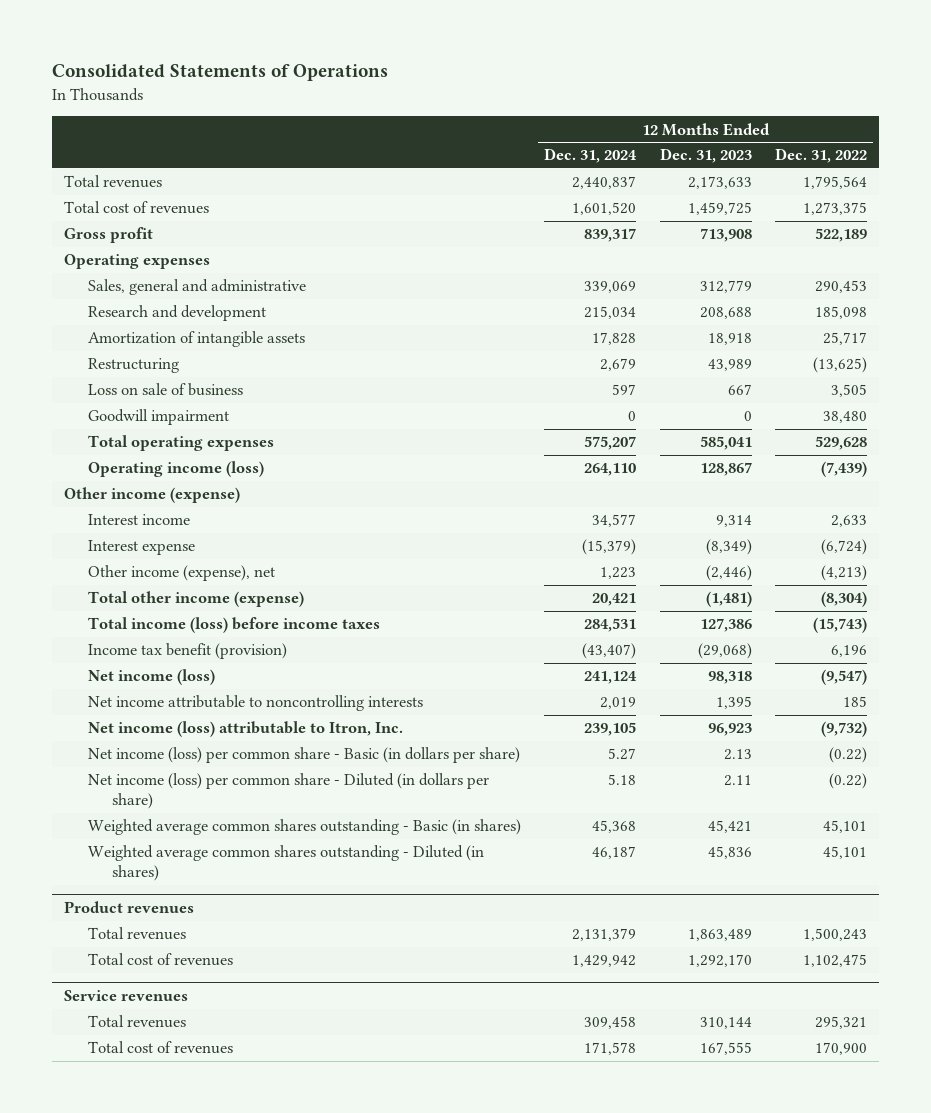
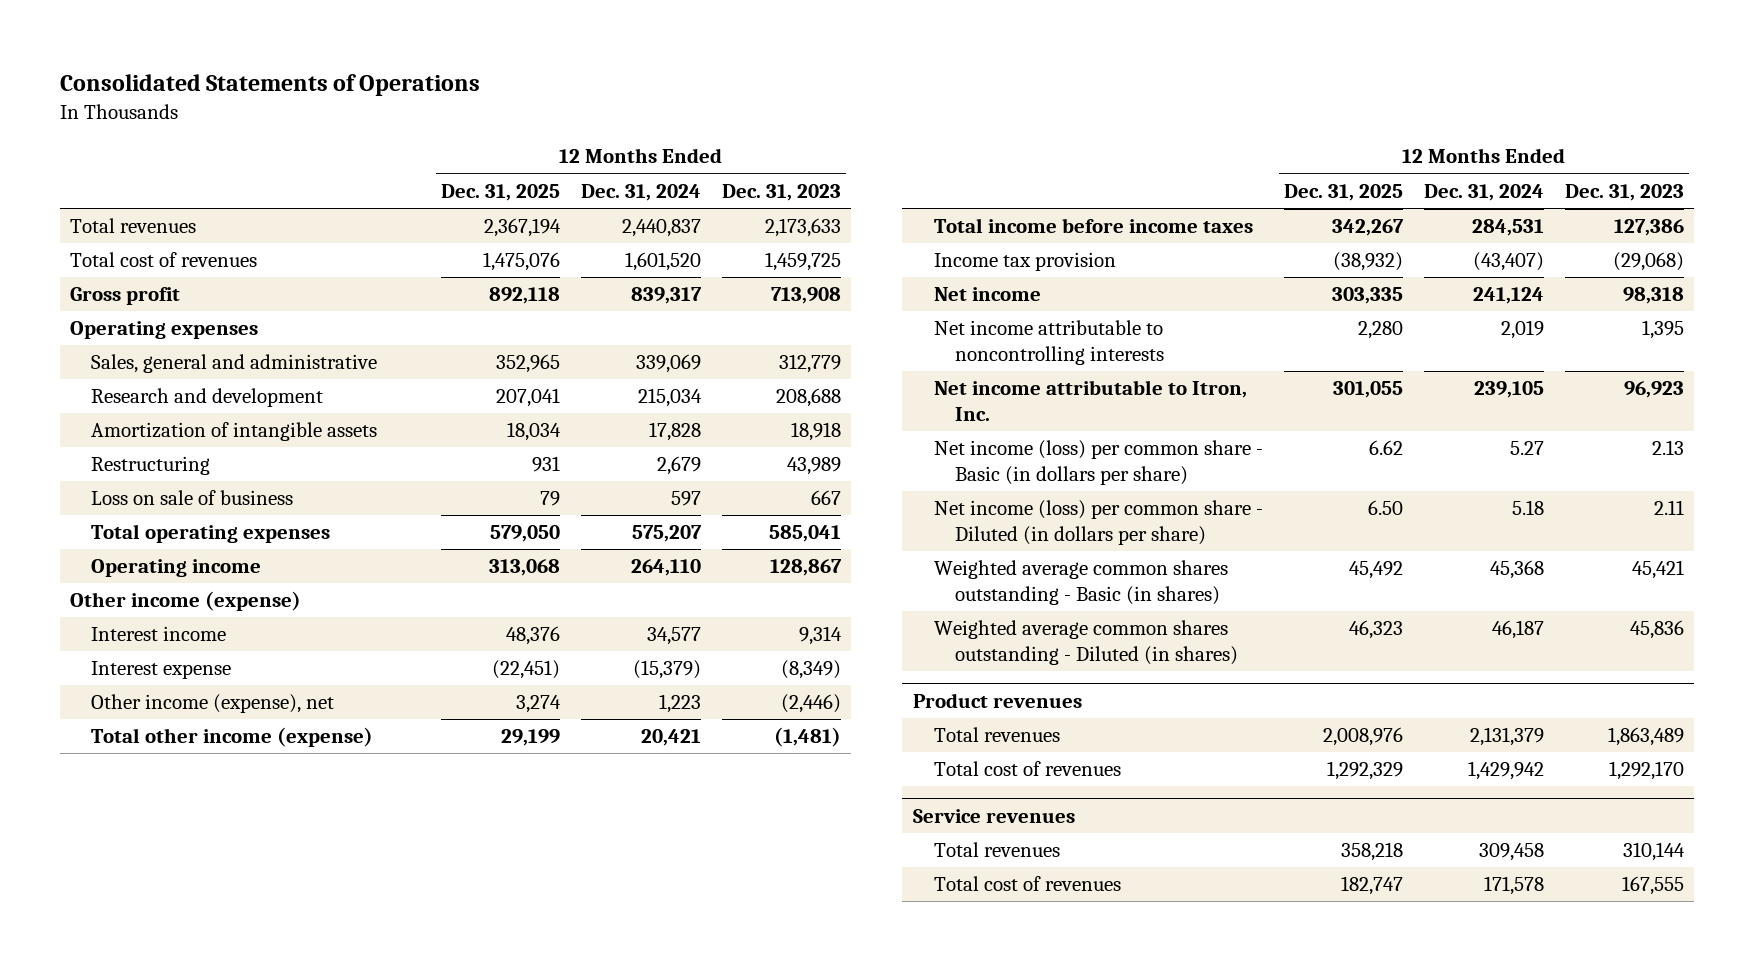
- | 12 Months Ended Dec. 31, 2024 | 12 Months Ended Dec. 31, 2023 | 12 Months Ended Dec. 31, 2022
+ | 12 Months Ended Dec. 31, 2025 | 12 Months Ended Dec. 31, 2024 | 12 Months Ended Dec. 31, 2023
- Goodwill impairment | 0 | 0 | 38,480
- Operating income (loss) | 264,110 | 128,867 | (7,439)
+ Operating income | 313,068 | 264,110 | 128,867
- Total income (loss) before income taxes | 284,531 | 127,386 | (15,743)
- Income tax benefit (provision) | (43,407) | (29,068) | 6,196
- Net income (loss) | 241,124 | 98,318 | (9,547)
+ Total income before income taxes | 342,267 | 284,531 | 127,386
+ Income tax provision | (38,932) | (43,407) | (29,068)
+ Net income | 303,335 | 241,124 | 98,318
- Net income (loss) attributable to Itron, Inc. | 239,105 | 96,923 | (9,732)
+ Net income attributable to Itron, Inc. | 301,055 | 239,105 | 96,923

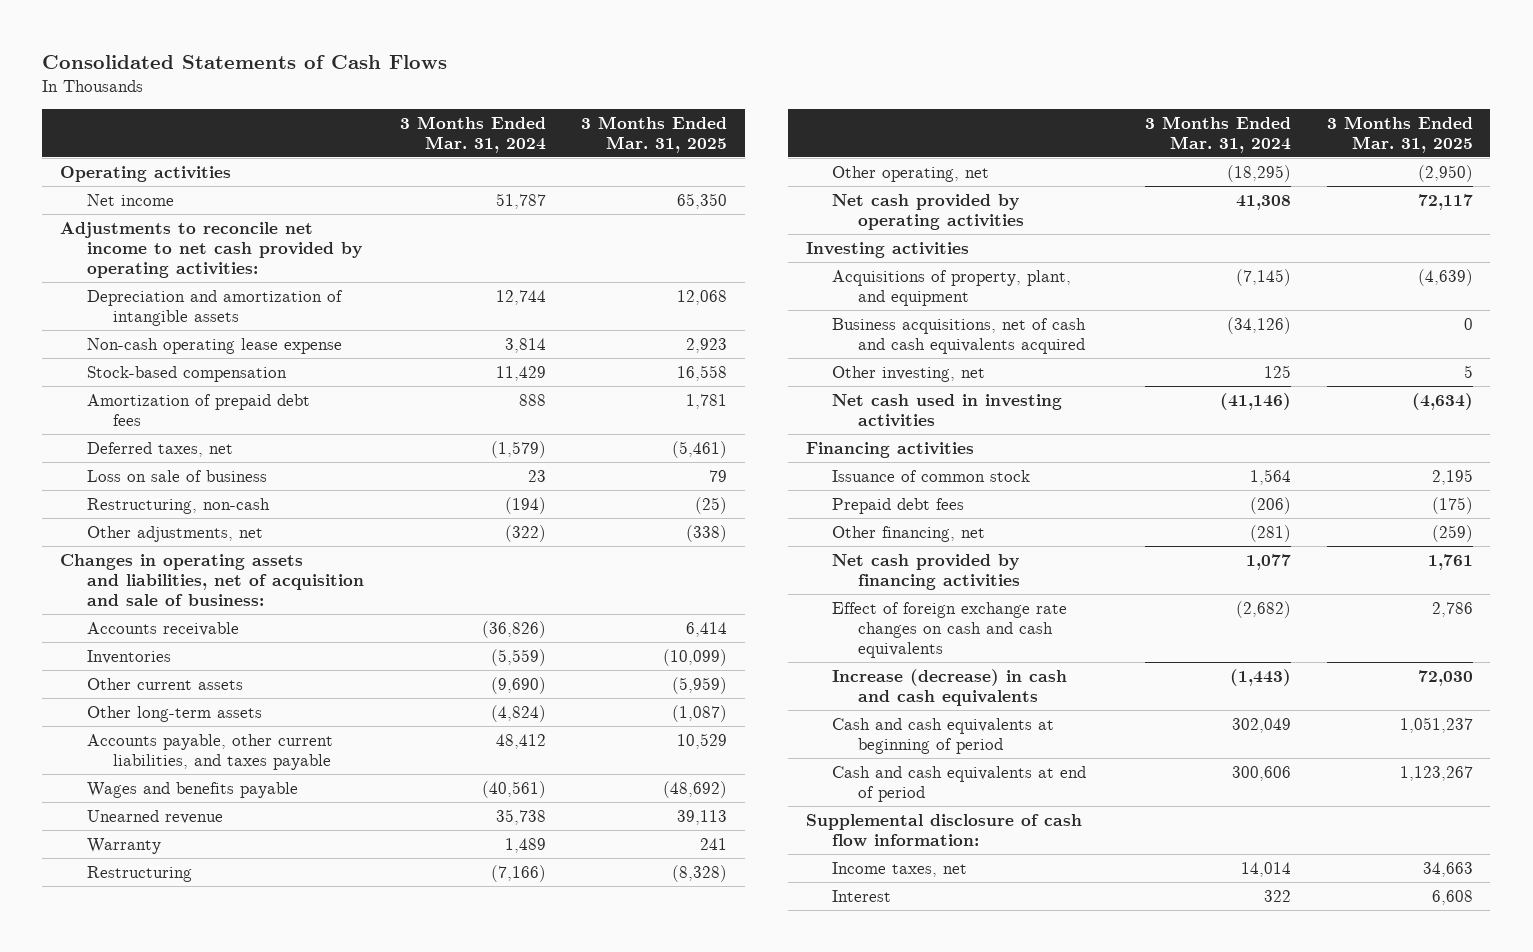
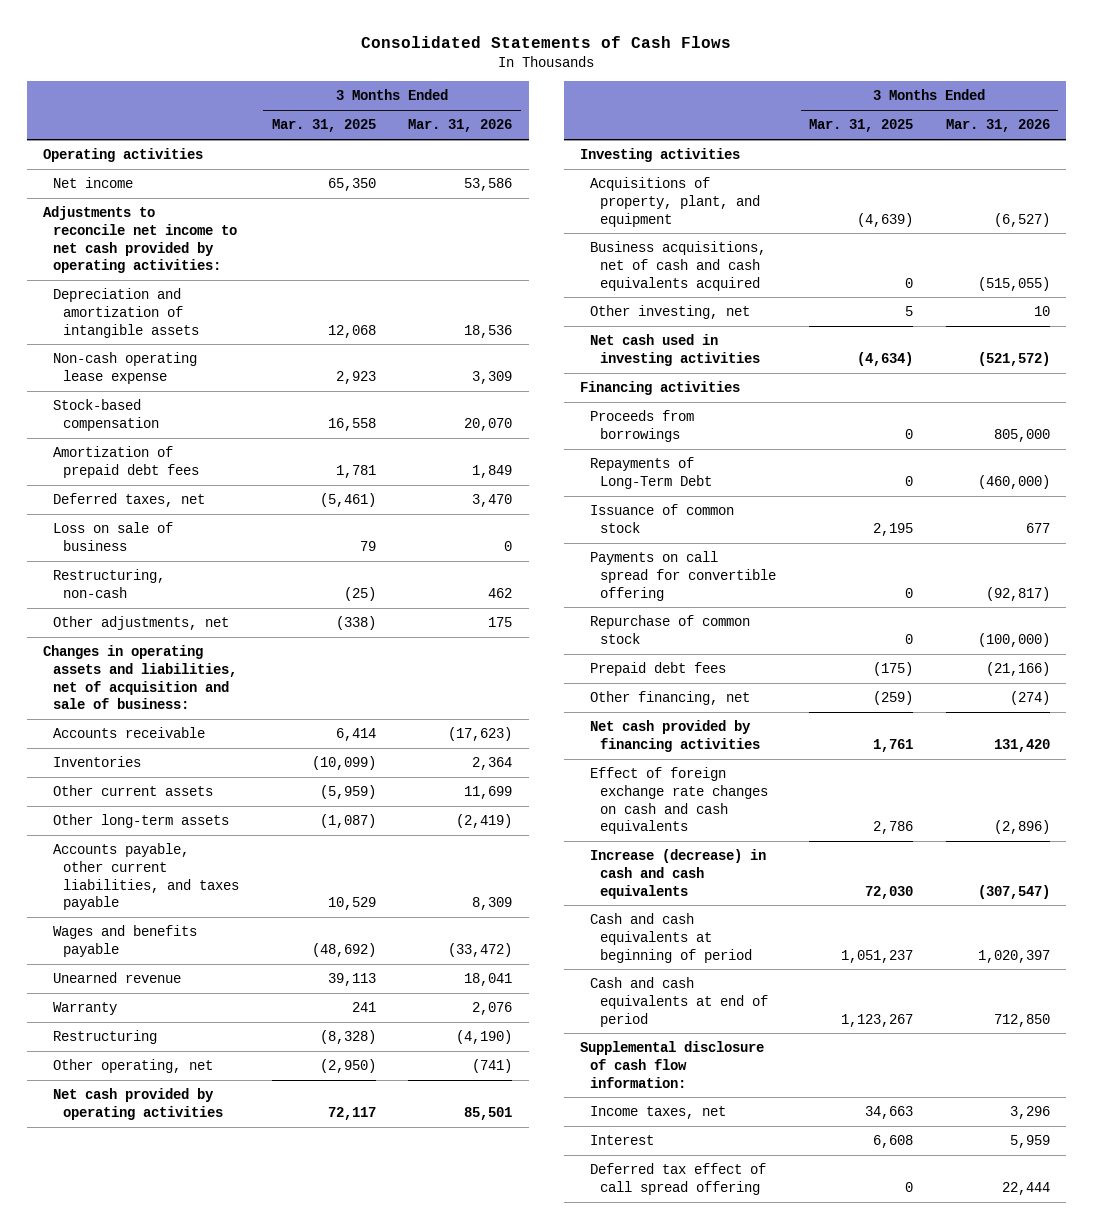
- | 3 Months Ended Mar. 31, 2024 | 3 Months Ended Mar. 31, 2025
+ | 3 Months Ended Mar. 31, 2025 | 3 Months Ended Mar. 31, 2026
+ Proceeds from borrowings | 0 | 805,000
+ Repayments of Long-Term Debt | 0 | (460,000)
+ Payments on call spread for convertible offering | 0 | (92,817)
+ Repurchase of common stock | 0 | (100,000)
+ Deferred tax effect of call spread offering | 0 | 22,444

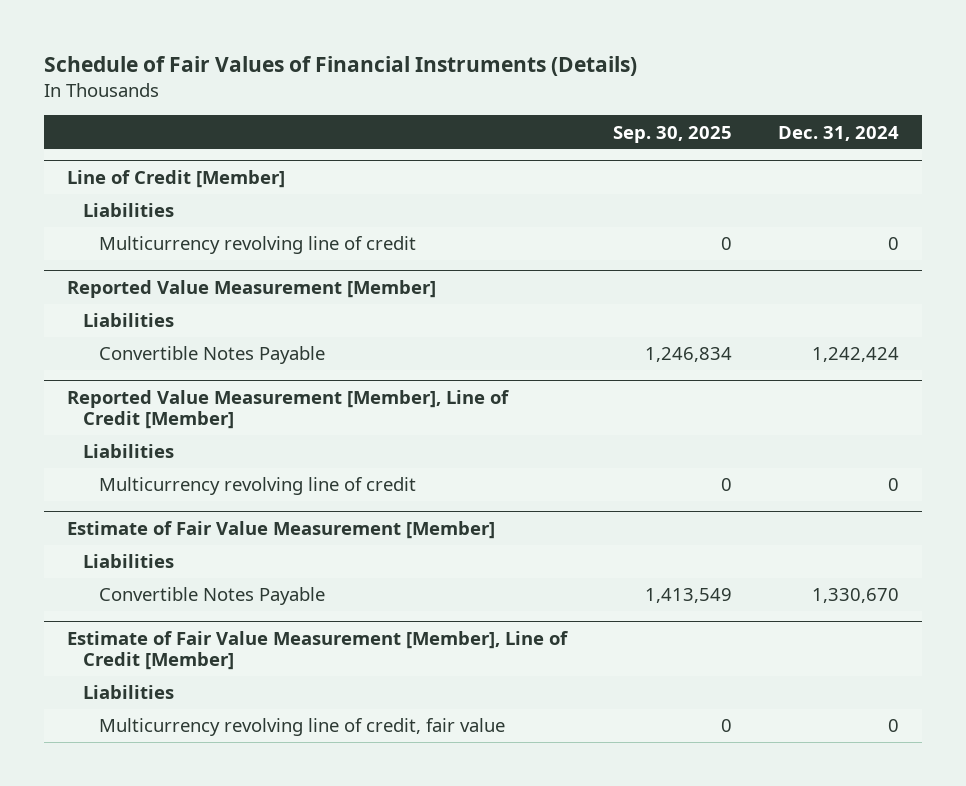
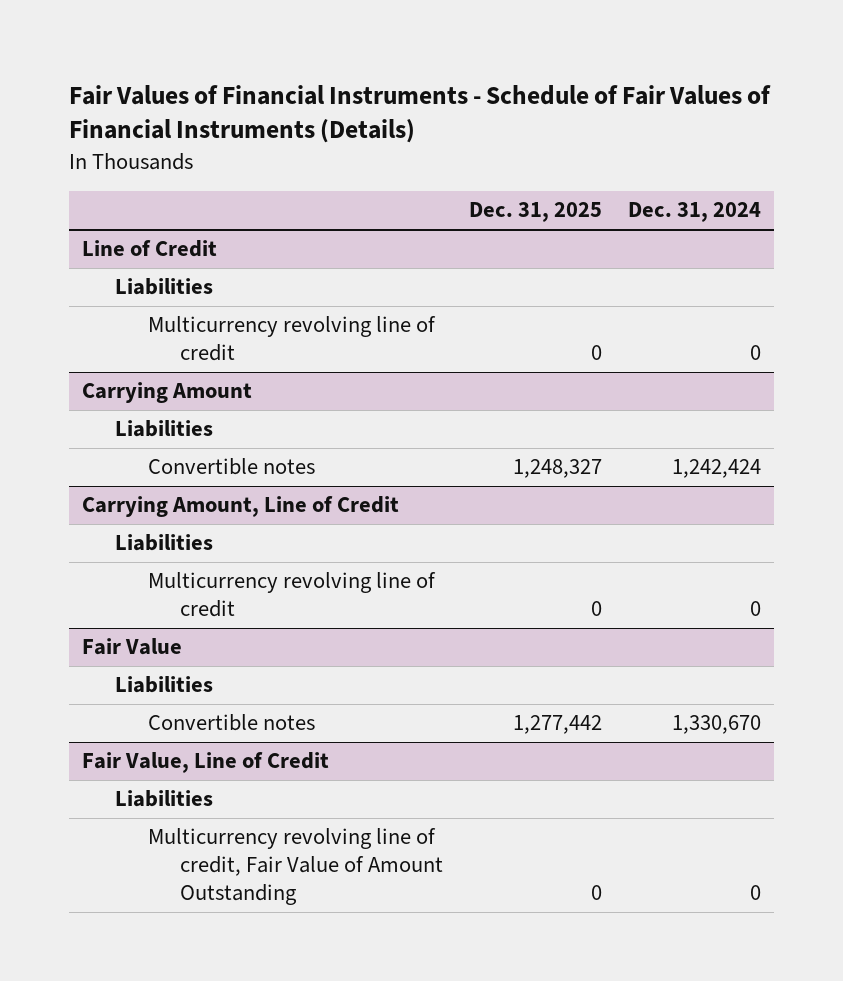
- Schedule of Fair Values of Financial Instruments (Details)
+ Fair Values of Financial Instruments - Schedule of Fair Values of Financial Instruments (Details)
- | Sep. 30, 2025 | Dec. 31, 2024
+ | Dec. 31, 2025 | Dec. 31, 2024
- Line of Credit [Member]
+ Line of Credit
- Reported Value Measurement [Member]
+ Carrying Amount
- Convertible Notes Payable | 1,246,834 | 1,242,424
- Reported Value Measurement [Member], Line of Credit [Member]
+ Convertible notes | 1,248,327 | 1,242,424
+ Carrying Amount, Line of Credit
- Estimate of Fair Value Measurement [Member]
+ Fair Value
- Convertible Notes Payable | 1,413,549 | 1,330,670
- Estimate of Fair Value Measurement [Member], Line of Credit [Member]
+ Convertible notes | 1,277,442 | 1,330,670
+ Fair Value, Line of Credit
- Multicurrency revolving line of credit, fair value | 0 | 0
+ Multicurrency revolving line of credit, Fair Value of Amount Outstanding | 0 | 0

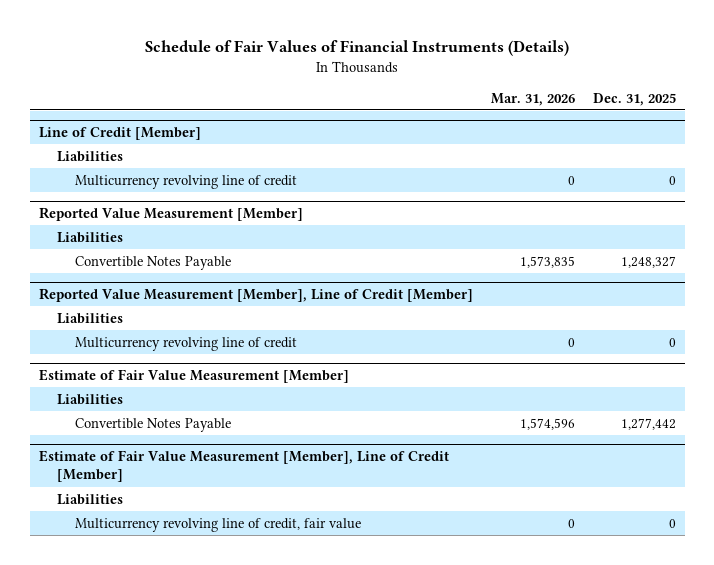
- Fair Values of Financial Instruments - Schedule of Fair Values of Financial Instruments (Details)
+ Schedule of Fair Values of Financial Instruments (Details)
- | Dec. 31, 2025 | Dec. 31, 2024
+ | Mar. 31, 2026 | Dec. 31, 2025
- Line of Credit
+ Line of Credit [Member]
- Carrying Amount
+ Reported Value Measurement [Member]
- Convertible notes | 1,248,327 | 1,242,424
- Carrying Amount, Line of Credit
+ Convertible Notes Payable | 1,573,835 | 1,248,327
+ Reported Value Measurement [Member], Line of Credit [Member]
- Fair Value
+ Estimate of Fair Value Measurement [Member]
- Convertible notes | 1,277,442 | 1,330,670
- Fair Value, Line of Credit
+ Convertible Notes Payable | 1,574,596 | 1,277,442
+ Estimate of Fair Value Measurement [Member], Line of Credit [Member]
- Multicurrency revolving line of credit, Fair Value of Amount Outstanding | 0 | 0
+ Multicurrency revolving line of credit, fair value | 0 | 0

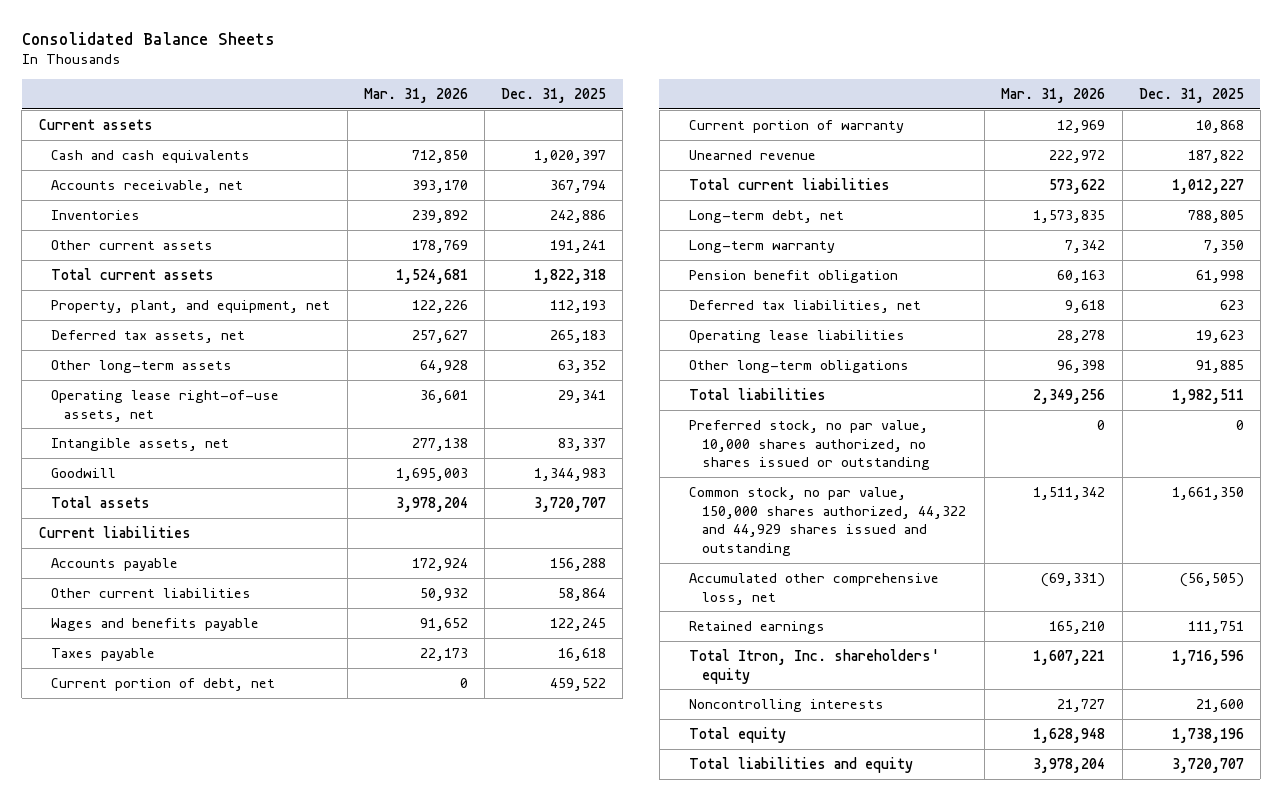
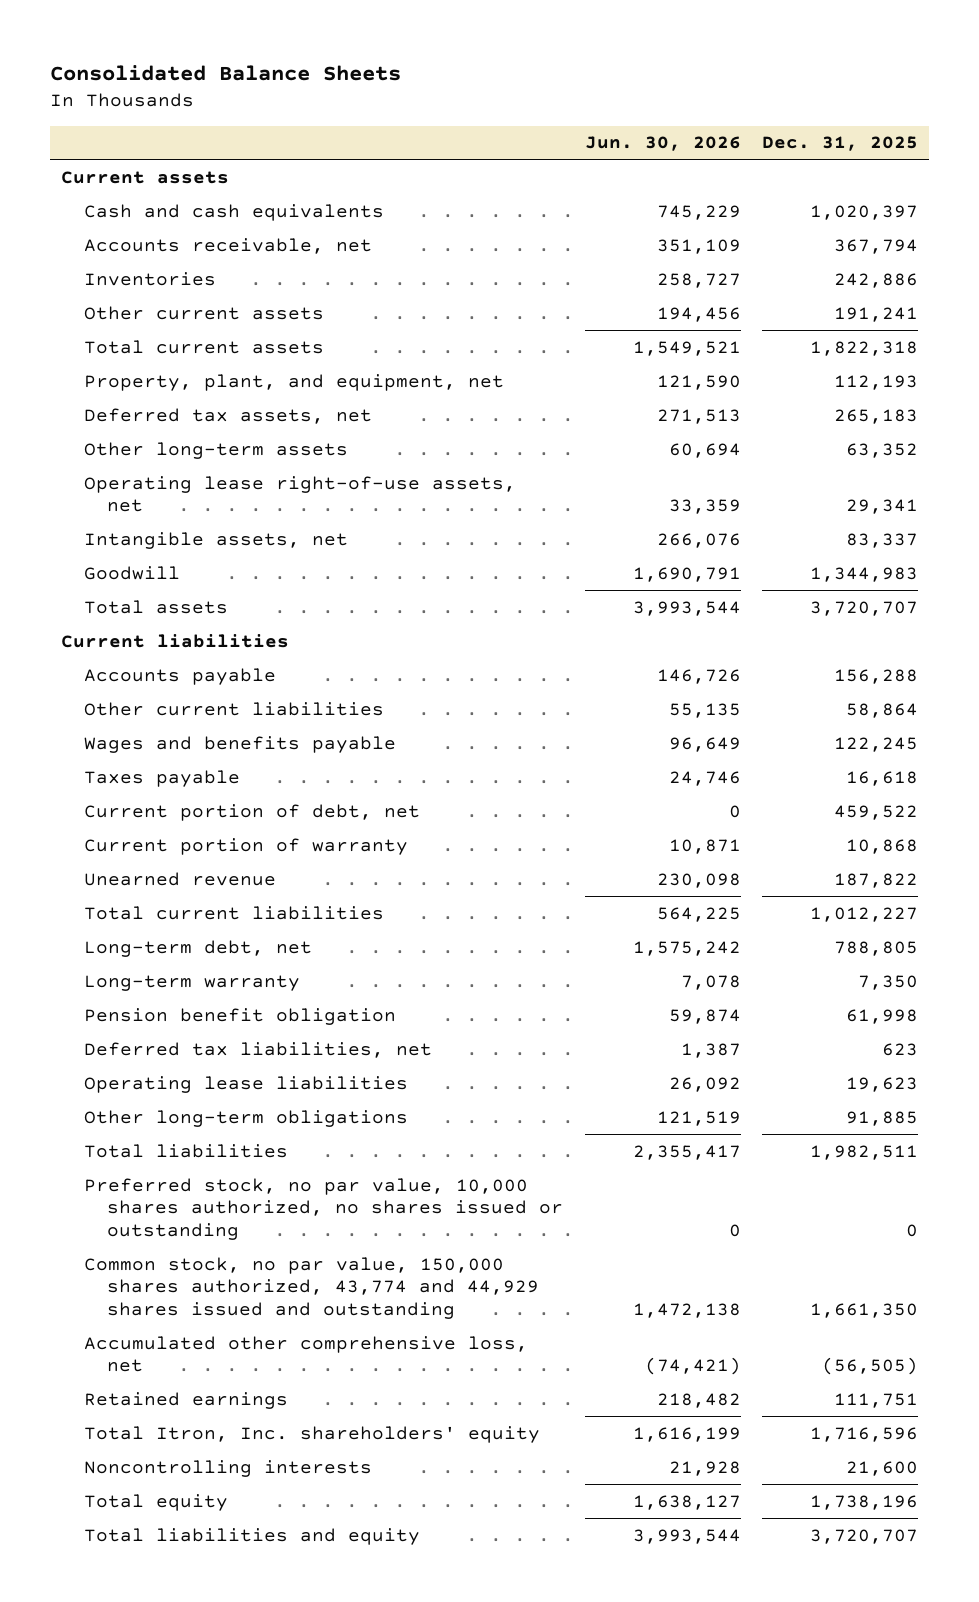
- | Mar. 31, 2026 | Dec. 31, 2025
+ | Jun. 30, 2026 | Dec. 31, 2025
- Common stock, no par value, 150,000 shares authorized, 44,322 and 44,929 shares issued and outstanding | 1,511,342 | 1,661,350
+ Common stock, no par value, 150,000 shares authorized, 43,774 and 44,929 shares issued and outstanding | 1,472,138 | 1,661,350

